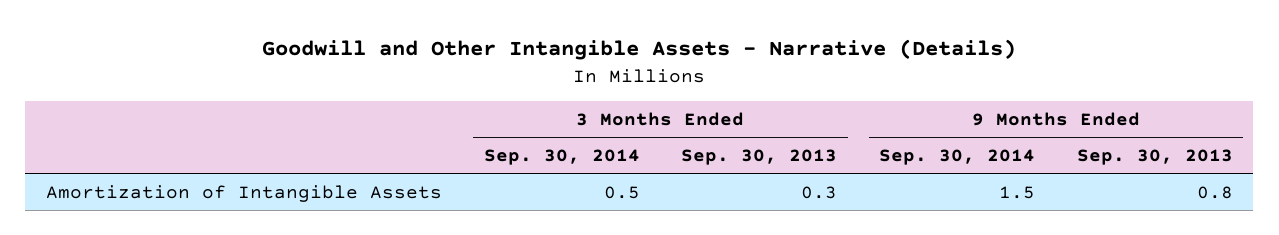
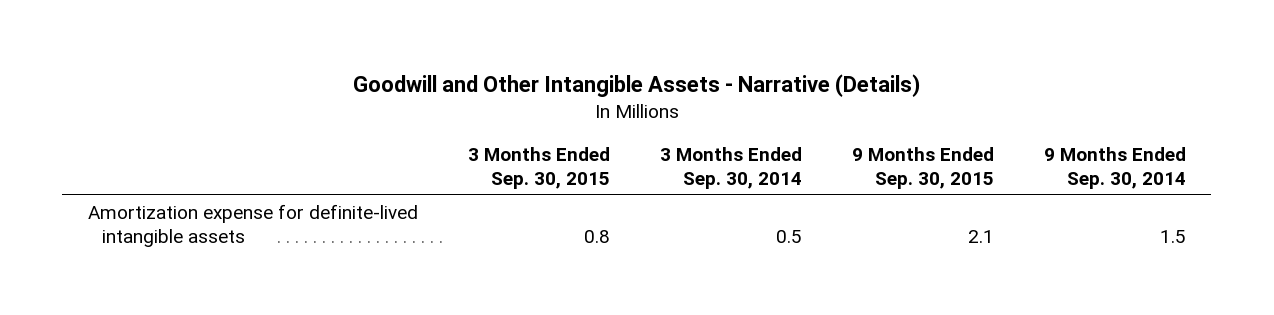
- | 3 Months Ended Sep. 30, 2014 | 3 Months Ended Sep. 30, 2013 | 9 Months Ended Sep. 30, 2014 | 9 Months Ended Sep. 30, 2013
+ | 3 Months Ended Sep. 30, 2015 | 3 Months Ended Sep. 30, 2014 | 9 Months Ended Sep. 30, 2015 | 9 Months Ended Sep. 30, 2014
- Amortization of Intangible Assets | 0.5 | 0.3 | 1.5 | 0.8
+ Amortization expense for definite-lived intangible assets | 0.8 | 0.5 | 2.1 | 1.5

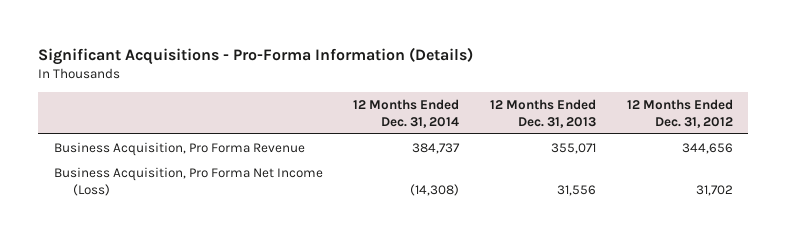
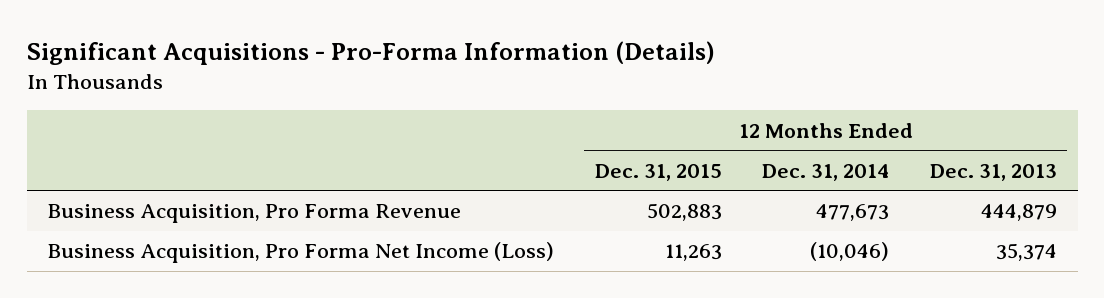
- | 12 Months Ended Dec. 31, 2014 | 12 Months Ended Dec. 31, 2013 | 12 Months Ended Dec. 31, 2012
+ | 12 Months Ended Dec. 31, 2015 | 12 Months Ended Dec. 31, 2014 | 12 Months Ended Dec. 31, 2013
- Business Acquisition, Pro Forma Revenue | 384,737 | 355,071 | 344,656
- Business Acquisition, Pro Forma Net Income (Loss) | (14,308) | 31,556 | 31,702
+ Business Acquisition, Pro Forma Revenue | 502,883 | 477,673 | 444,879
+ Business Acquisition, Pro Forma Net Income (Loss) | 11,263 | (10,046) | 35,374

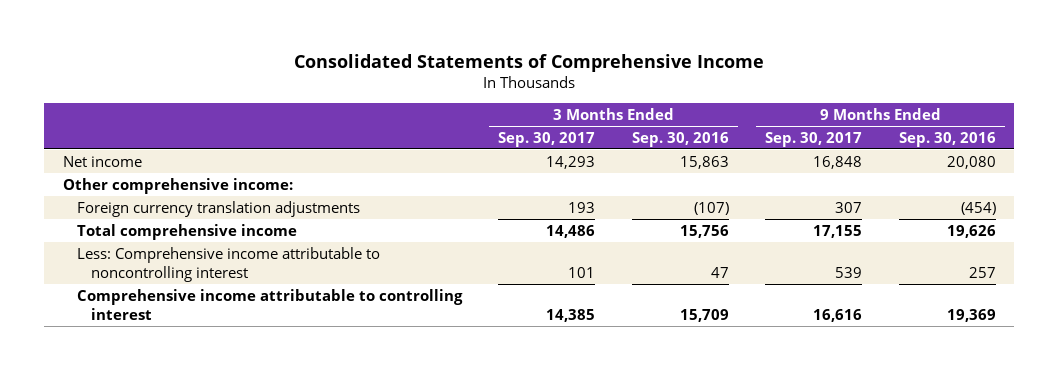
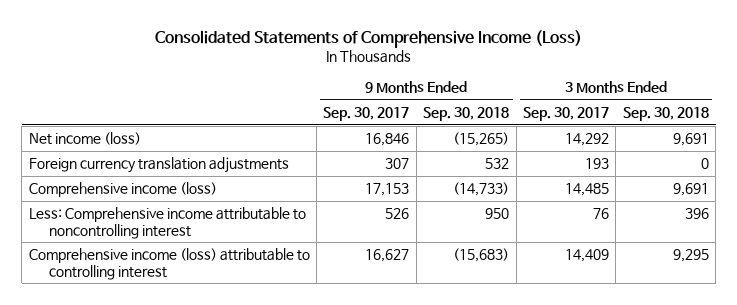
- Consolidated Statements of Comprehensive Income
+ Consolidated Statements of Comprehensive Income (Loss)
- | 3 Months Ended Sep. 30, 2017 | 3 Months Ended Sep. 30, 2016 | 9 Months Ended Sep. 30, 2017 | 9 Months Ended Sep. 30, 2016
+ | 9 Months Ended Sep. 30, 2017 | 9 Months Ended Sep. 30, 2018 | 3 Months Ended Sep. 30, 2017 | 3 Months Ended Sep. 30, 2018
- Net income | 14,293 | 15,863 | 16,848 | 20,080
- Other comprehensive income:
+ Net income (loss) | 16,846 | (15,265) | 14,292 | 9,691
- Total comprehensive income | 14,486 | 15,756 | 17,155 | 19,626
- Less: Comprehensive income attributable to noncontrolling interest | 101 | 47 | 539 | 257
- Comprehensive income attributable to controlling interest | 14,385 | 15,709 | 16,616 | 19,369
+ Comprehensive income (loss) | 17,153 | (14,733) | 14,485 | 9,691
+ Less: Comprehensive income attributable to noncontrolling interest | 526 | 950 | 76 | 396
+ Comprehensive income (loss) attributable to controlling interest | 16,627 | (15,683) | 14,409 | 9,295

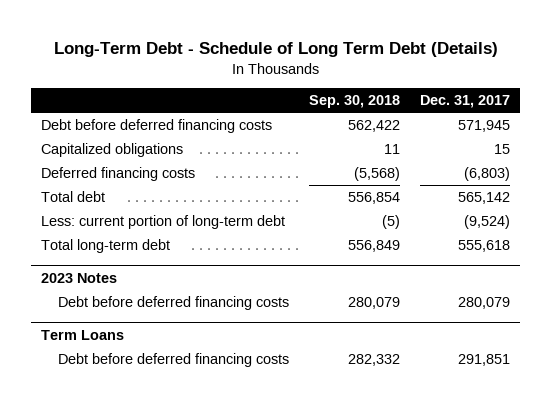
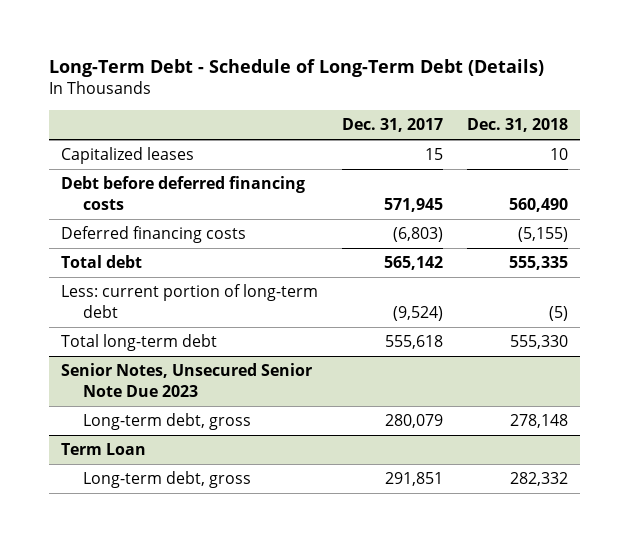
- Long-Term Debt - Schedule of Long Term Debt (Details)
+ Long-Term Debt - Schedule of Long-Term Debt (Details)
- | Sep. 30, 2018 | Dec. 31, 2017
+ | Dec. 31, 2017 | Dec. 31, 2018
+ Capitalized leases | 15 | 10
- Capitalized obligations | 11 | 15
- 2023 Notes
- Debt before deferred financing costs | 280,079 | 280,079
- Term Loans
- Debt before deferred financing costs | 282,332 | 291,851
+ Senior Notes, Unsecured Senior Note Due 2023
+ Long-term debt, gross | 280,079 | 278,148
+ Term Loan
+ Long-term debt, gross | 291,851 | 282,332

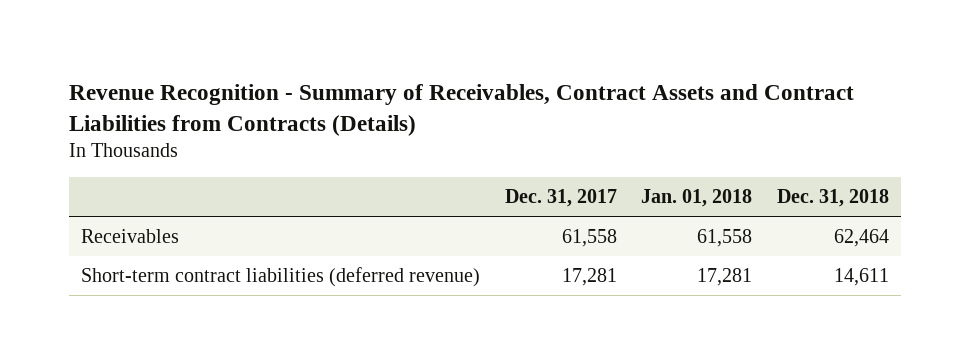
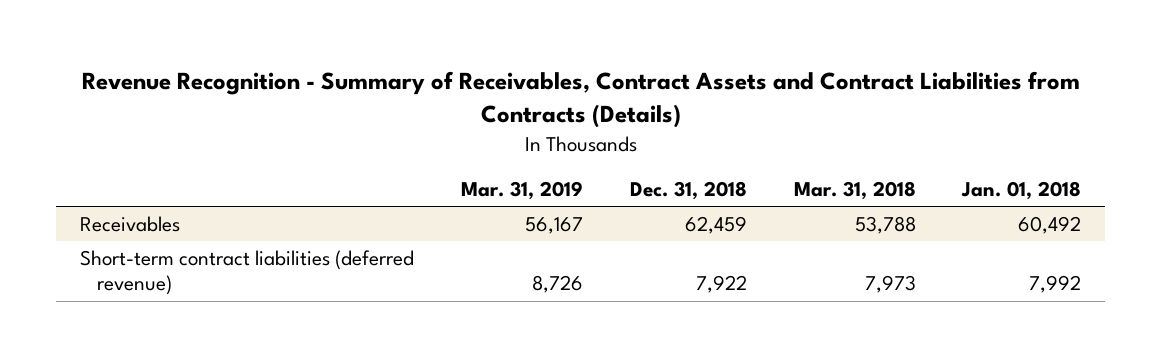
- | Dec. 31, 2017 | Jan. 01, 2018 | Dec. 31, 2018
+ | Mar. 31, 2019 | Dec. 31, 2018 | Mar. 31, 2018 | Jan. 01, 2018
- Receivables | 61,558 | 61,558 | 62,464
- Short-term contract liabilities (deferred revenue) | 17,281 | 17,281 | 14,611
+ Receivables | 56,167 | 62,459 | 53,788 | 60,492
+ Short-term contract liabilities (deferred revenue) | 8,726 | 7,922 | 7,973 | 7,992

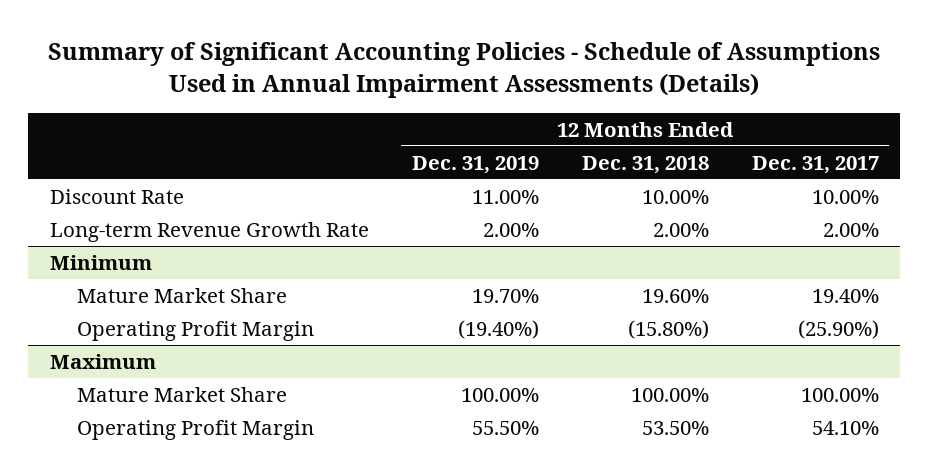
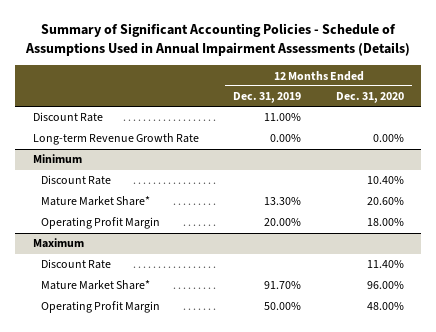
- | 12 Months Ended Dec. 31, 2019 | 12 Months Ended Dec. 31, 2018 | 12 Months Ended Dec. 31, 2017
+ | 12 Months Ended Dec. 31, 2019 | 12 Months Ended Dec. 31, 2020
- Long-term Revenue Growth Rate | 2.00% | 2.00% | 2.00%
+ Long-term Revenue Growth Rate | 0.00% | 0.00%
@ Minimum
- Mature Market Share | 19.70% | 19.60% | 19.40%
- Operating Profit Margin | (19.40%) | (15.80%) | (25.90%)
+ Discount Rate | | 10.40%
+ Mature Market Share* | 13.30% | 20.60%
+ Operating Profit Margin | 20.00% | 18.00%
@ Maximum
- Mature Market Share | 100.00% | 100.00% | 100.00%
- Operating Profit Margin | 55.50% | 53.50% | 54.10%
+ Discount Rate | | 11.40%
+ Mature Market Share* | 91.70% | 96.00%
+ Operating Profit Margin | 50.00% | 48.00%

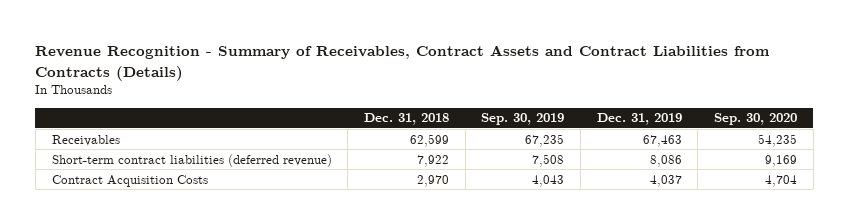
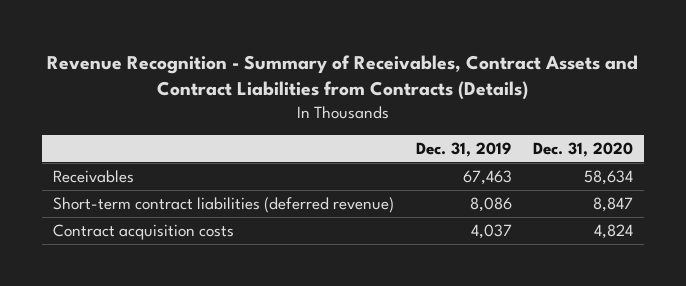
- | Dec. 31, 2018 | Sep. 30, 2019 | Dec. 31, 2019 | Sep. 30, 2020
+ | Dec. 31, 2019 | Dec. 31, 2020
- Contract Acquisition Costs | 2,970 | 4,043 | 4,037 | 4,704
+ Contract acquisition costs | 4,037 | 4,824

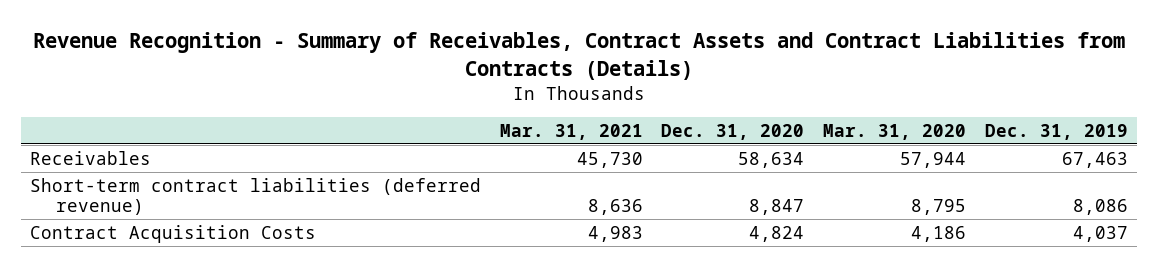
- | Dec. 31, 2019 | Dec. 31, 2020
+ | Mar. 31, 2021 | Dec. 31, 2020 | Mar. 31, 2020 | Dec. 31, 2019
- Contract acquisition costs | 4,037 | 4,824
+ Contract Acquisition Costs | 4,983 | 4,824 | 4,186 | 4,037

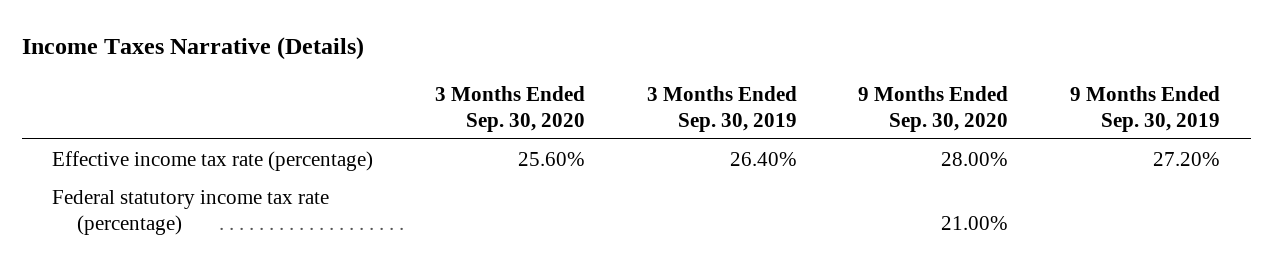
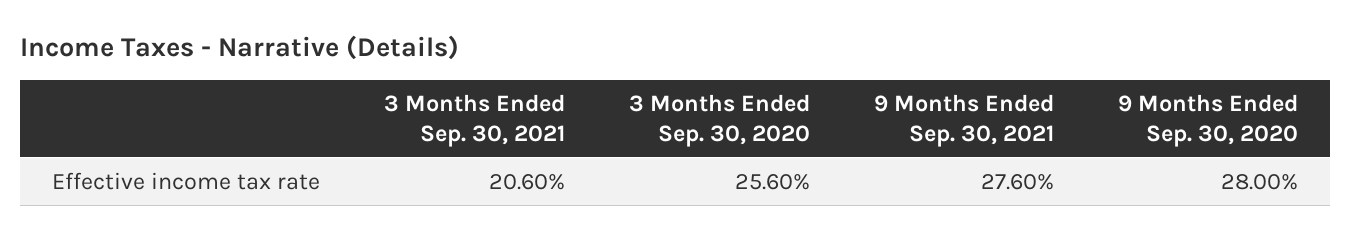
- Income Taxes Narrative (Details)
+ Income Taxes - Narrative (Details)
- | 3 Months Ended Sep. 30, 2020 | 3 Months Ended Sep. 30, 2019 | 9 Months Ended Sep. 30, 2020 | 9 Months Ended Sep. 30, 2019
+ | 3 Months Ended Sep. 30, 2021 | 3 Months Ended Sep. 30, 2020 | 9 Months Ended Sep. 30, 2021 | 9 Months Ended Sep. 30, 2020
- Effective income tax rate (percentage) | 25.60% | 26.40% | 28.00% | 27.20%
- Federal statutory income tax rate (percentage) | | | 21.00% |
+ Effective income tax rate | 20.60% | 25.60% | 27.60% | 28.00%

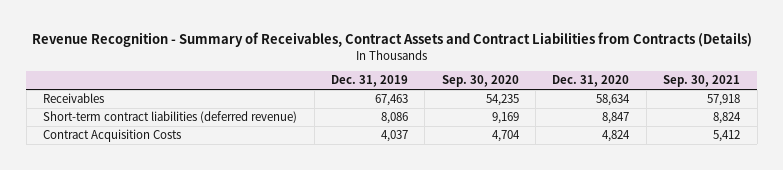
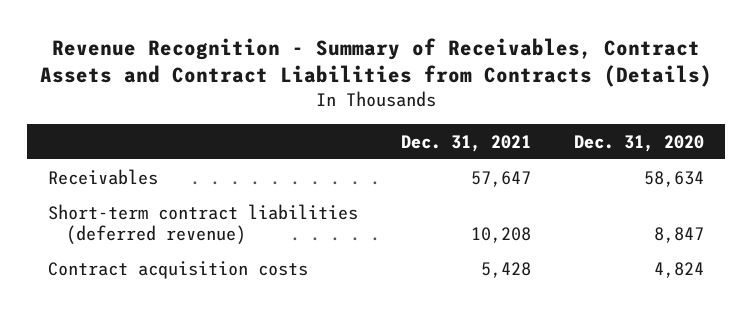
- | Dec. 31, 2019 | Sep. 30, 2020 | Dec. 31, 2020 | Sep. 30, 2021
+ | Dec. 31, 2021 | Dec. 31, 2020
- Contract Acquisition Costs | 4,037 | 4,704 | 4,824 | 5,412
+ Contract acquisition costs | 5,428 | 4,824

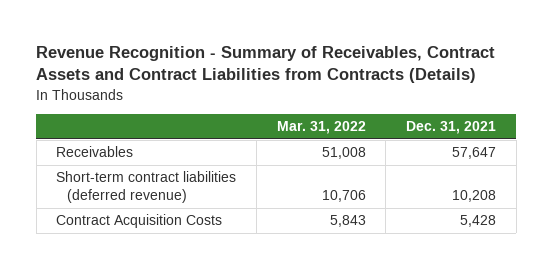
- | Dec. 31, 2021 | Dec. 31, 2020
+ | Mar. 31, 2022 | Dec. 31, 2021
- Contract acquisition costs | 5,428 | 4,824
+ Contract Acquisition Costs | 5,843 | 5,428

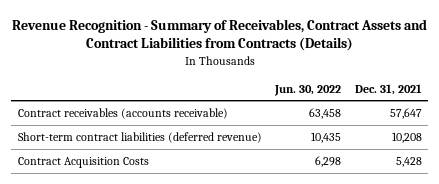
- | Mar. 31, 2022 | Dec. 31, 2021
+ | Jun. 30, 2022 | Dec. 31, 2021
- Receivables | 51,008 | 57,647
+ Contract receivables (accounts receivable) | 63,458 | 57,647

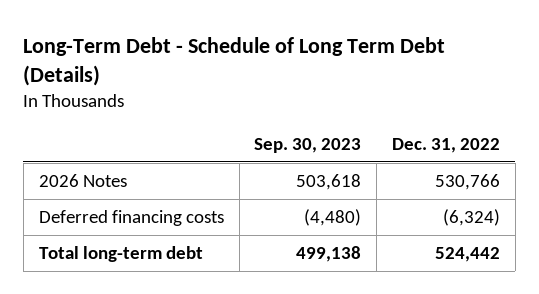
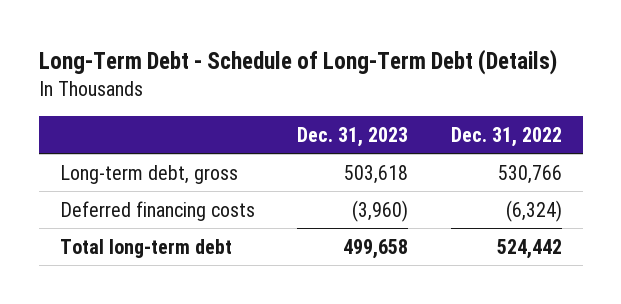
- Long-Term Debt - Schedule of Long Term Debt (Details)
+ Long-Term Debt - Schedule of Long-Term Debt (Details)
- | Sep. 30, 2023 | Dec. 31, 2022
+ | Dec. 31, 2023 | Dec. 31, 2022
- 2026 Notes | 503,618 | 530,766
+ Long-term debt, gross | 503,618 | 530,766

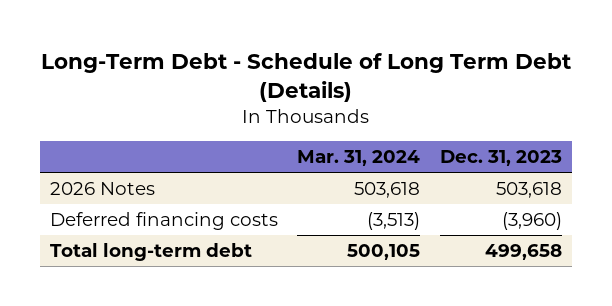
- Long-Term Debt - Schedule of Long-Term Debt (Details)
+ Long-Term Debt - Schedule of Long Term Debt (Details)
- | Dec. 31, 2023 | Dec. 31, 2022
+ | Mar. 31, 2024 | Dec. 31, 2023
- Long-term debt, gross | 503,618 | 530,766
+ 2026 Notes | 503,618 | 503,618

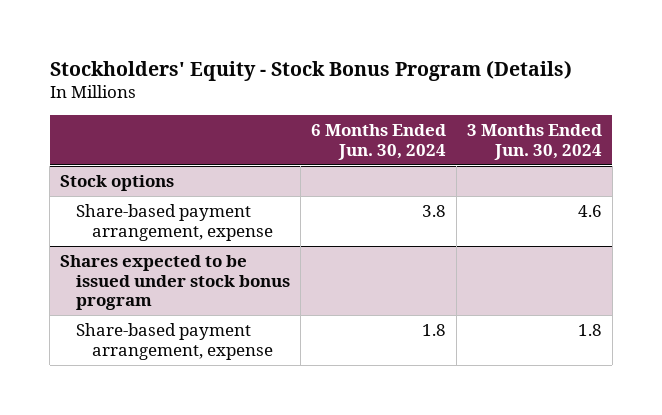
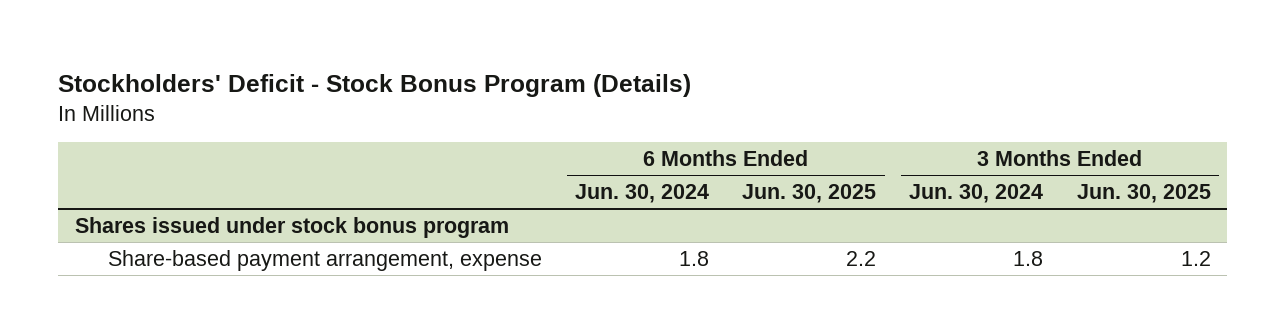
- Stockholders' Equity - Stock Bonus Program (Details)
+ Stockholders' Deficit - Stock Bonus Program (Details)
- | 6 Months Ended Jun. 30, 2024 | 3 Months Ended Jun. 30, 2024
+ | 6 Months Ended Jun. 30, 2024 | 6 Months Ended Jun. 30, 2025 | 3 Months Ended Jun. 30, 2024 | 3 Months Ended Jun. 30, 2025
- Stock options
- Share-based payment arrangement, expense | 3.8 | 4.6
- Shares expected to be issued under stock bonus program
+ Shares issued under stock bonus program

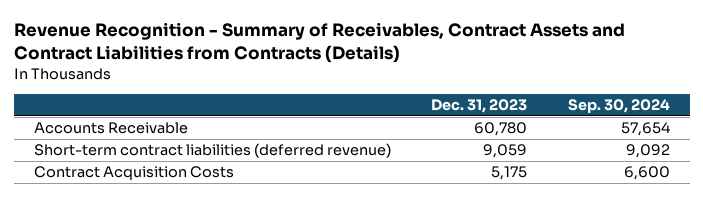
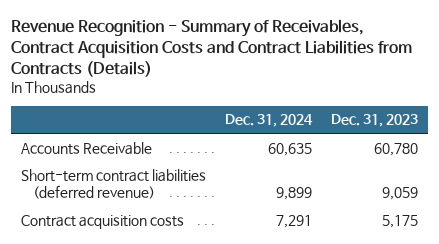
- Revenue Recognition - Summary of Receivables, Contract Assets and Contract Liabilities from Contracts (Details)
+ Revenue Recognition - Summary of Receivables, Contract Acquisition Costs and Contract Liabilities from Contracts (Details)
- | Dec. 31, 2023 | Sep. 30, 2024
+ | Dec. 31, 2024 | Dec. 31, 2023
- Contract Acquisition Costs | 5,175 | 6,600
+ Contract acquisition costs | 7,291 | 5,175

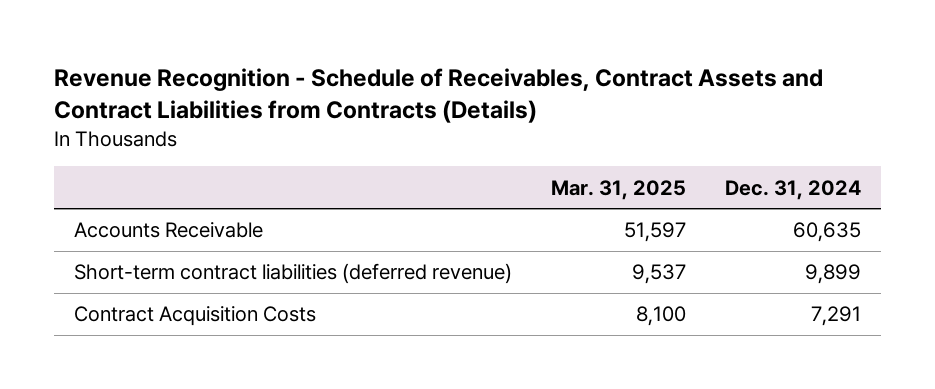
- Revenue Recognition - Summary of Receivables, Contract Acquisition Costs and Contract Liabilities from Contracts (Details)
+ Revenue Recognition - Schedule of Receivables, Contract Assets and Contract Liabilities from Contracts (Details)
- | Dec. 31, 2024 | Dec. 31, 2023
+ | Mar. 31, 2025 | Dec. 31, 2024
- Contract acquisition costs | 7,291 | 5,175
+ Contract Acquisition Costs | 8,100 | 7,291

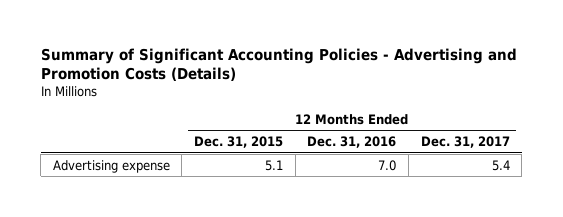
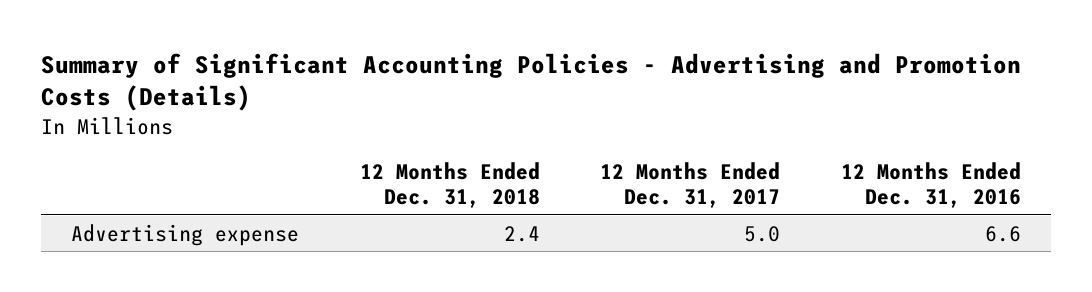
- | 12 Months Ended Dec. 31, 2015 | 12 Months Ended Dec. 31, 2016 | 12 Months Ended Dec. 31, 2017
+ | 12 Months Ended Dec. 31, 2018 | 12 Months Ended Dec. 31, 2017 | 12 Months Ended Dec. 31, 2016
- Advertising expense | 5.1 | 7.0 | 5.4
+ Advertising expense | 2.4 | 5.0 | 6.6

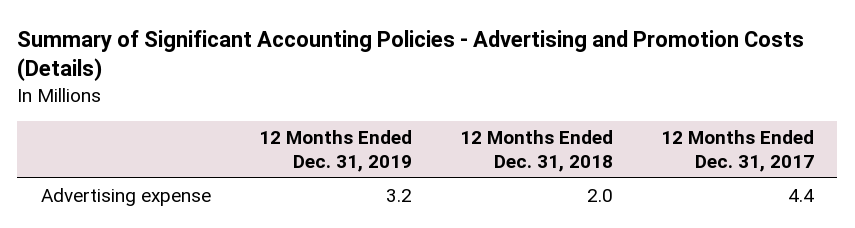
- | 12 Months Ended Dec. 31, 2018 | 12 Months Ended Dec. 31, 2017 | 12 Months Ended Dec. 31, 2016
+ | 12 Months Ended Dec. 31, 2019 | 12 Months Ended Dec. 31, 2018 | 12 Months Ended Dec. 31, 2017
- Advertising expense | 2.4 | 5.0 | 6.6
+ Advertising expense | 3.2 | 2.0 | 4.4

